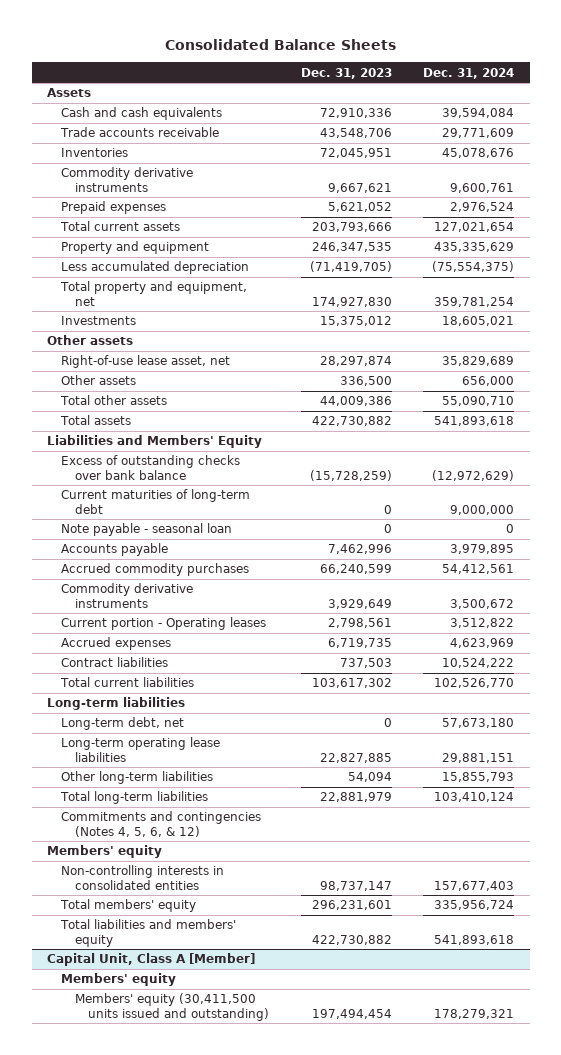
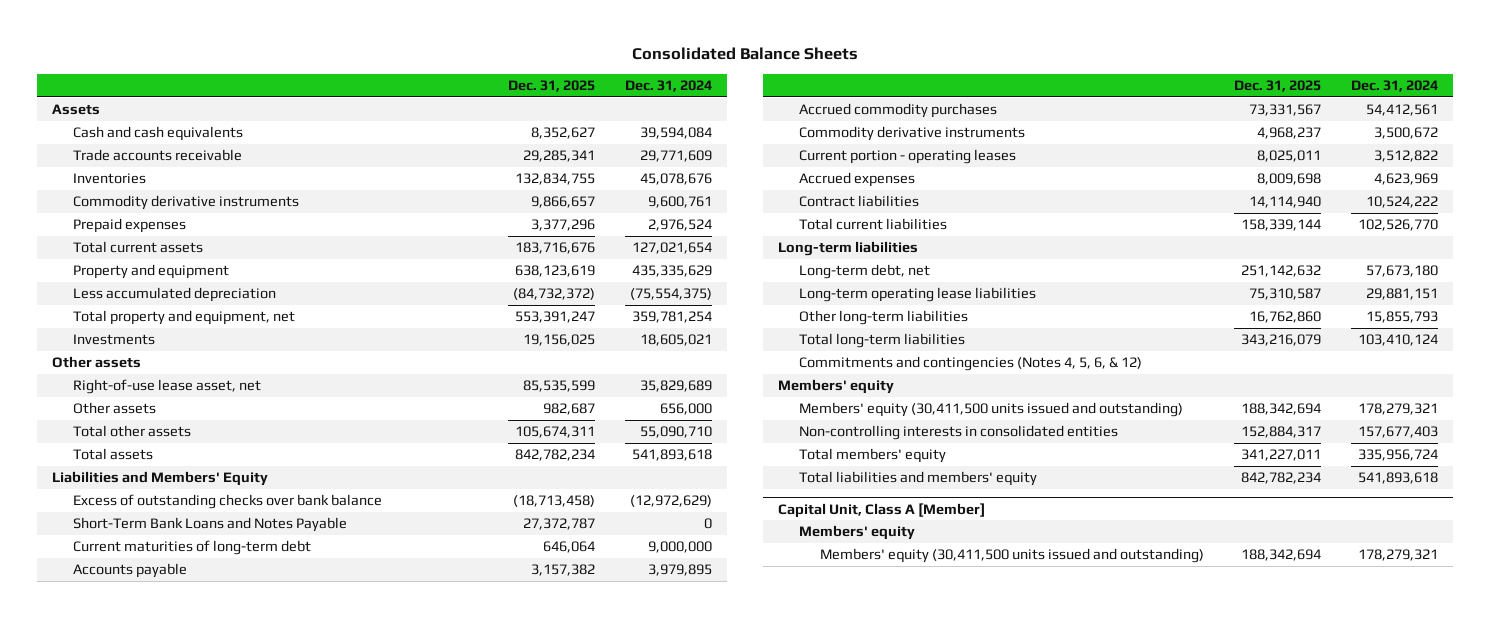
- | Dec. 31, 2023 | Dec. 31, 2024
+ | Dec. 31, 2025 | Dec. 31, 2024
+ Short-Term Bank Loans and Notes Payable | 27,372,787 | 0
- Note payable - seasonal loan | 0 | 0
- Current portion - Operating leases | 2,798,561 | 3,512,822
+ Current portion - operating leases | 8,025,011 | 3,512,822
+ Members' equity (30,411,500 units issued and outstanding) | 188,342,694 | 178,279,321

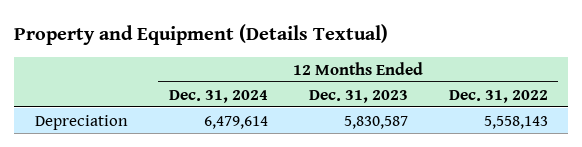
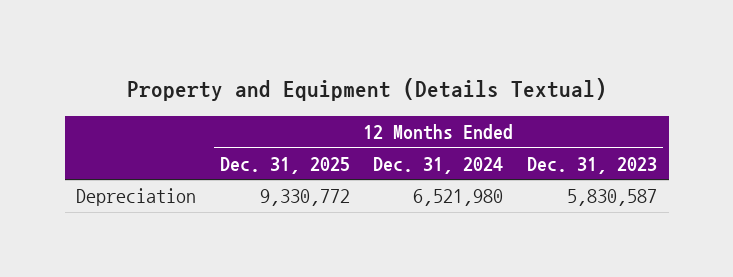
- | 12 Months Ended Dec. 31, 2024 | 12 Months Ended Dec. 31, 2023 | 12 Months Ended Dec. 31, 2022
+ | 12 Months Ended Dec. 31, 2025 | 12 Months Ended Dec. 31, 2024 | 12 Months Ended Dec. 31, 2023
- Depreciation | 6,479,614 | 5,830,587 | 5,558,143
+ Depreciation | 9,330,772 | 6,521,980 | 5,830,587

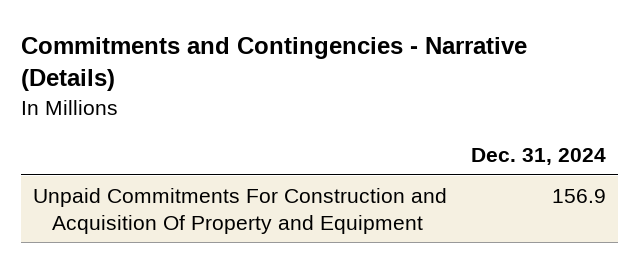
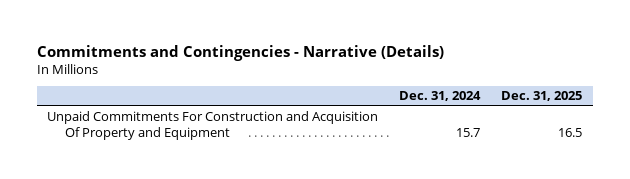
- | Dec. 31, 2024
+ | Dec. 31, 2024 | Dec. 31, 2025
- Unpaid Commitments For Construction and Acquisition Of Property and Equipment | 156.9
+ Unpaid Commitments For Construction and Acquisition Of Property and Equipment | 15.7 | 16.5

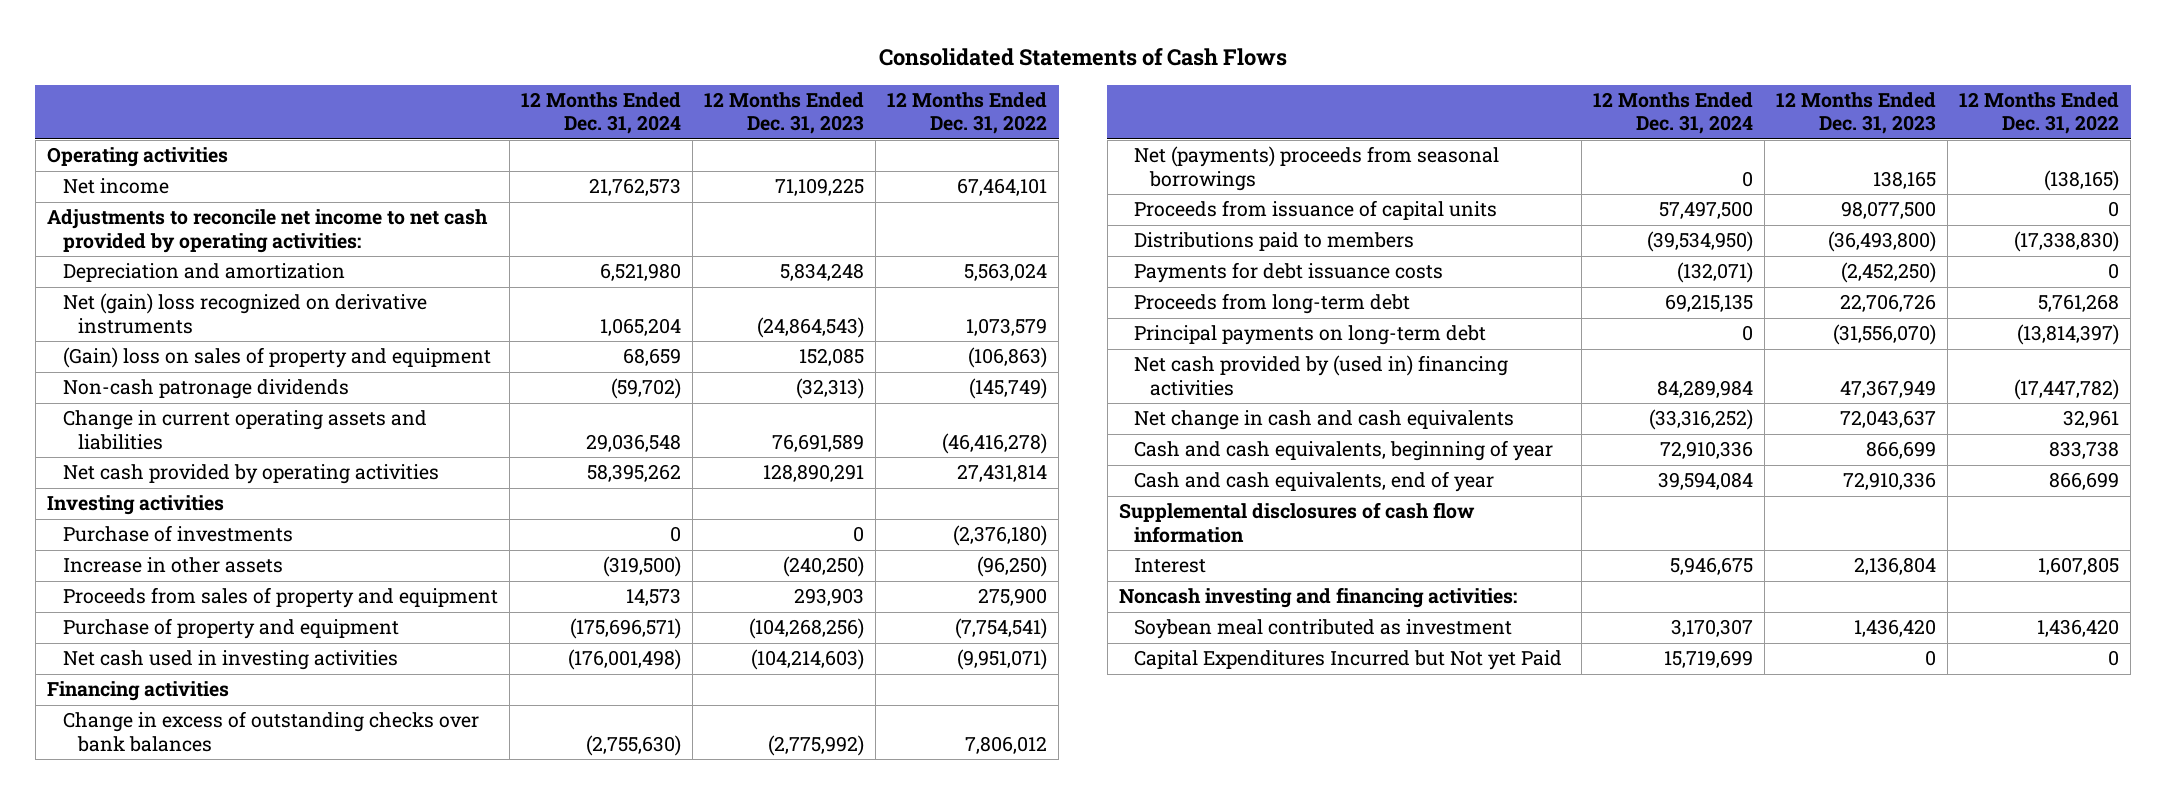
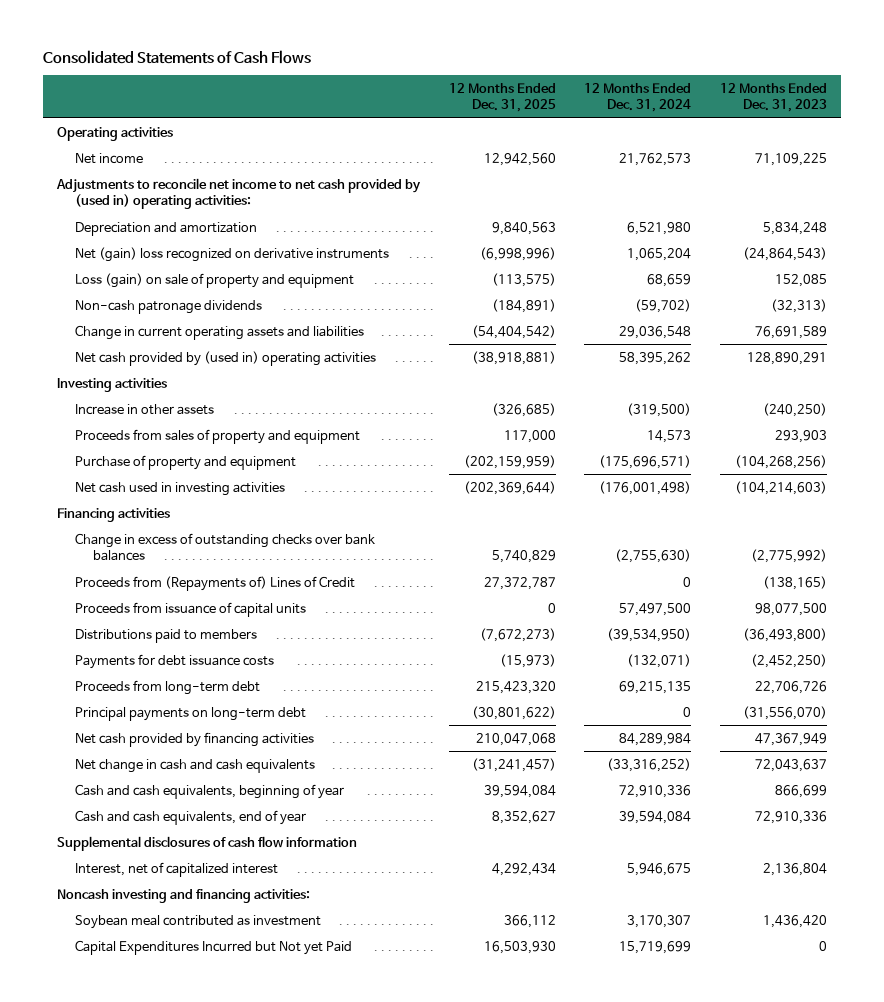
- | 12 Months Ended Dec. 31, 2024 | 12 Months Ended Dec. 31, 2023 | 12 Months Ended Dec. 31, 2022
+ | 12 Months Ended Dec. 31, 2025 | 12 Months Ended Dec. 31, 2024 | 12 Months Ended Dec. 31, 2023
- Adjustments to reconcile net income to net cash provided by operating activities:
+ Adjustments to reconcile net income to net cash provided by (used in) operating activities:
- (Gain) loss on sales of property and equipment | 68,659 | 152,085 | (106,863)
+ Loss (gain) on sale of property and equipment | (113,575) | 68,659 | 152,085
- Net cash provided by operating activities | 58,395,262 | 128,890,291 | 27,431,814
+ Net cash provided by (used in) operating activities | (38,918,881) | 58,395,262 | 128,890,291
- Purchase of investments | 0 | 0 | (2,376,180)
- Net (payments) proceeds from seasonal borrowings | 0 | 138,165 | (138,165)
+ Proceeds from (Repayments of) Lines of Credit | 27,372,787 | 0 | (138,165)
- Net cash provided by (used in) financing activities | 84,289,984 | 47,367,949 | (17,447,782)
+ Net cash provided by financing activities | 210,047,068 | 84,289,984 | 47,367,949
- Interest | 5,946,675 | 2,136,804 | 1,607,805
+ Interest, net of capitalized interest | 4,292,434 | 5,946,675 | 2,136,804

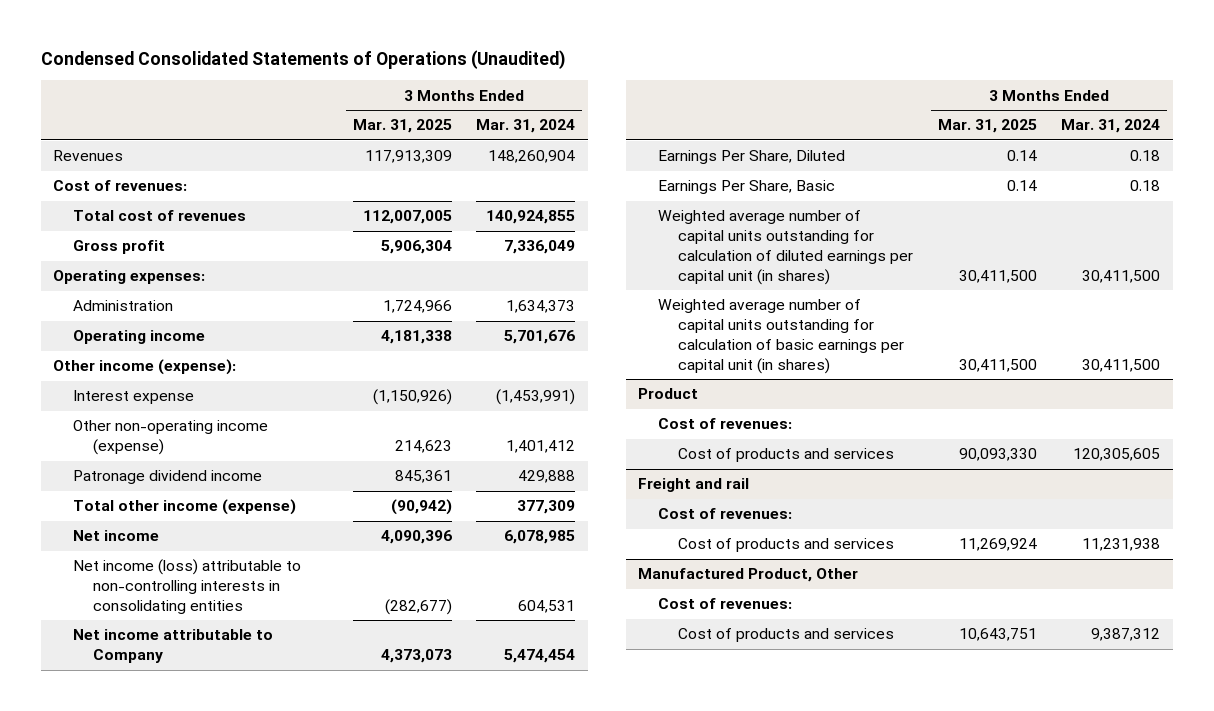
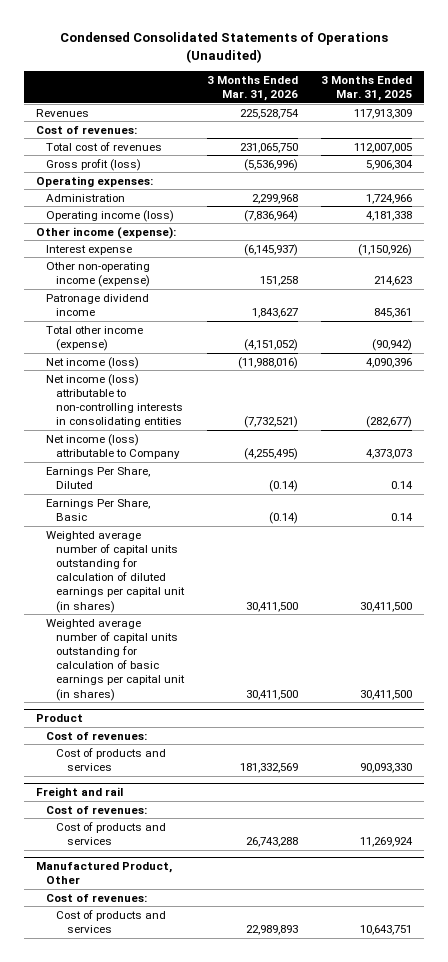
- | 3 Months Ended Mar. 31, 2025 | 3 Months Ended Mar. 31, 2024
+ | 3 Months Ended Mar. 31, 2026 | 3 Months Ended Mar. 31, 2025
- Gross profit | 5,906,304 | 7,336,049
+ Gross profit (loss) | (5,536,996) | 5,906,304
- Operating income | 4,181,338 | 5,701,676
+ Operating income (loss) | (7,836,964) | 4,181,338
- Net income | 4,090,396 | 6,078,985
+ Net income (loss) | (11,988,016) | 4,090,396
- Net income attributable to Company | 4,373,073 | 5,474,454
+ Net income (loss) attributable to Company | (4,255,495) | 4,373,073

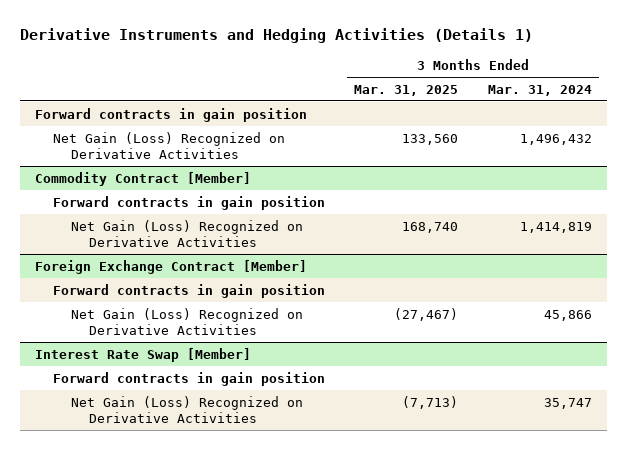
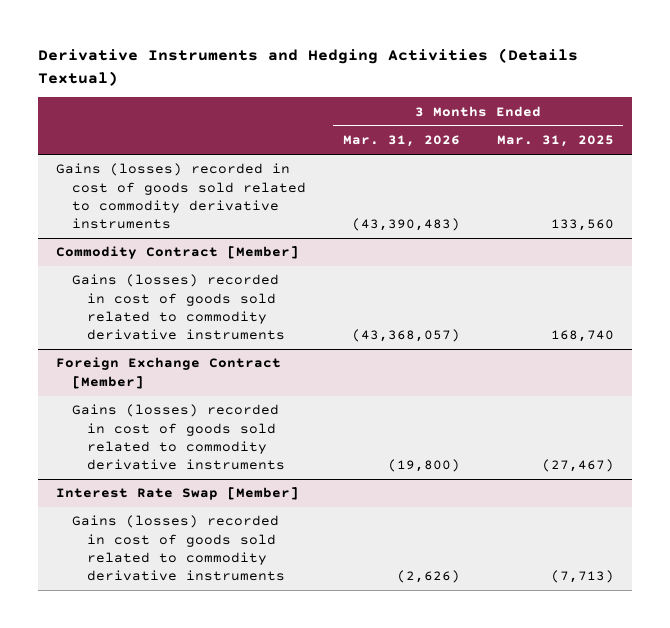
- Derivative Instruments and Hedging Activities (Details 1)
+ Derivative Instruments and Hedging Activities (Details Textual)
- | 3 Months Ended Mar. 31, 2025 | 3 Months Ended Mar. 31, 2024
+ | 3 Months Ended Mar. 31, 2026 | 3 Months Ended Mar. 31, 2025
- Forward contracts in gain position
- Net Gain (Loss) Recognized on Derivative Activities | 133,560 | 1,496,432
+ Gains (losses) recorded in cost of goods sold related to commodity derivative instruments | (43,390,483) | 133,560
@ Commodity Contract [Member]
- Forward contracts in gain position
- Net Gain (Loss) Recognized on Derivative Activities | 168,740 | 1,414,819
+ Gains (losses) recorded in cost of goods sold related to commodity derivative instruments | (43,368,057) | 168,740
@ Foreign Exchange Contract [Member]
- Forward contracts in gain position
- Net Gain (Loss) Recognized on Derivative Activities | (27,467) | 45,866
+ Gains (losses) recorded in cost of goods sold related to commodity derivative instruments | (19,800) | (27,467)
@ Interest Rate Swap [Member]
- Forward contracts in gain position
- Net Gain (Loss) Recognized on Derivative Activities | (7,713) | 35,747
+ Gains (losses) recorded in cost of goods sold related to commodity derivative instruments | (2,626) | (7,713)

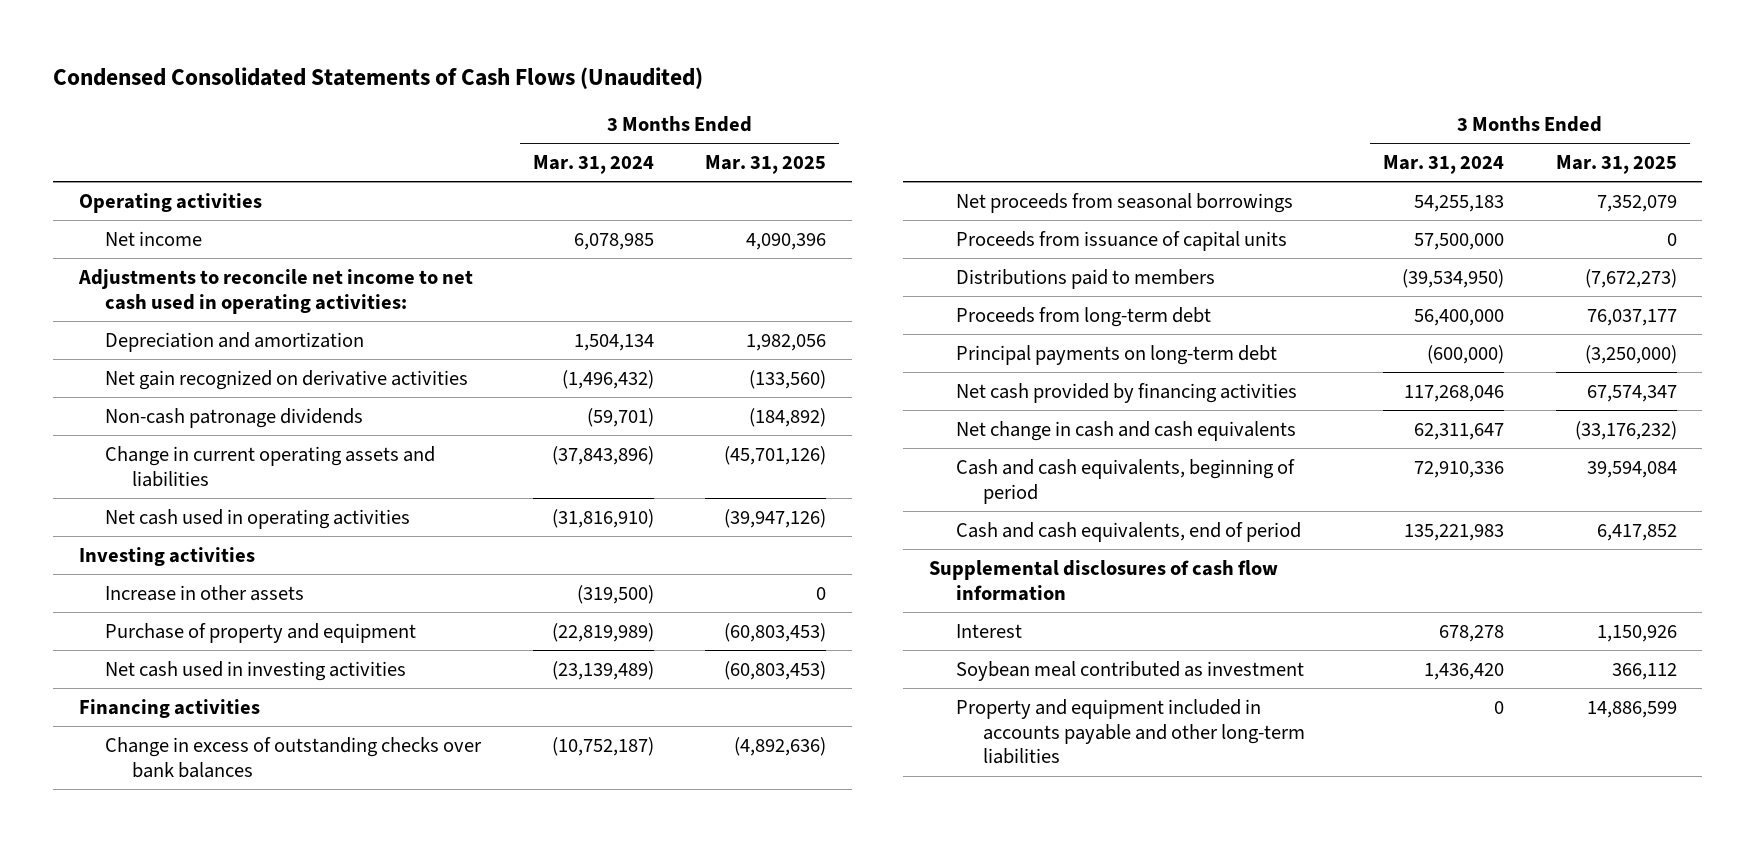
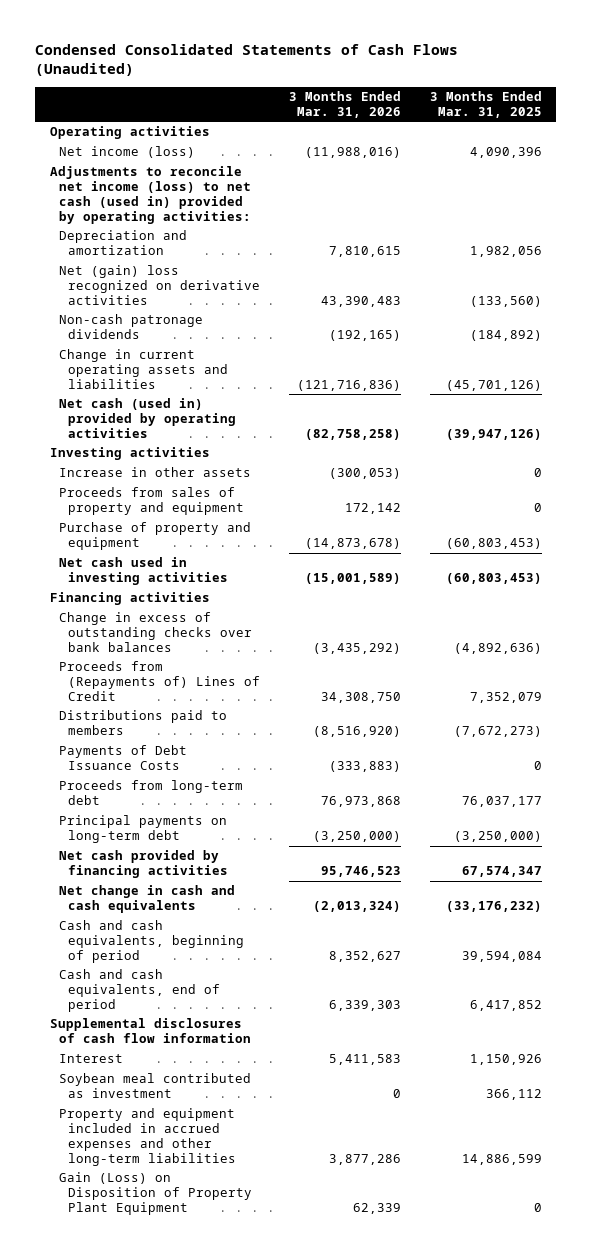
- | 3 Months Ended Mar. 31, 2024 | 3 Months Ended Mar. 31, 2025
+ | 3 Months Ended Mar. 31, 2026 | 3 Months Ended Mar. 31, 2025
- Net income | 6,078,985 | 4,090,396
- Adjustments to reconcile net income to net cash used in operating activities:
+ Net income (loss) | (11,988,016) | 4,090,396
+ Adjustments to reconcile net income (loss) to net cash (used in) provided by operating activities:
- Net gain recognized on derivative activities | (1,496,432) | (133,560)
+ Net (gain) loss recognized on derivative activities | 43,390,483 | (133,560)
- Net cash used in operating activities | (31,816,910) | (39,947,126)
+ Net cash (used in) provided by operating activities | (82,758,258) | (39,947,126)
+ Proceeds from sales of property and equipment | 172,142 | 0
- Net proceeds from seasonal borrowings | 54,255,183 | 7,352,079
- Proceeds from issuance of capital units | 57,500,000 | 0
+ Proceeds from (Repayments of) Lines of Credit | 34,308,750 | 7,352,079
+ Payments of Debt Issuance Costs | (333,883) | 0
- Property and equipment included in accounts payable and other long-term liabilities | 0 | 14,886,599
+ Property and equipment included in accrued expenses and other long-term liabilities | 3,877,286 | 14,886,599
+ Gain (Loss) on Disposition of Property Plant Equipment | 62,339 | 0

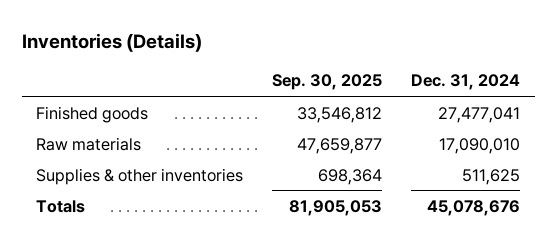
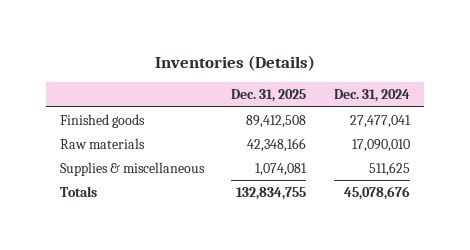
- | Sep. 30, 2025 | Dec. 31, 2024
+ | Dec. 31, 2025 | Dec. 31, 2024
- Supplies & other inventories | 698,364 | 511,625
+ Supplies & miscellaneous | 1,074,081 | 511,625

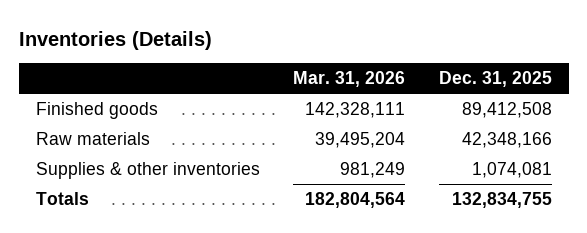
- | Dec. 31, 2025 | Dec. 31, 2024
+ | Mar. 31, 2026 | Dec. 31, 2025
- Supplies & miscellaneous | 1,074,081 | 511,625
+ Supplies & other inventories | 981,249 | 1,074,081

